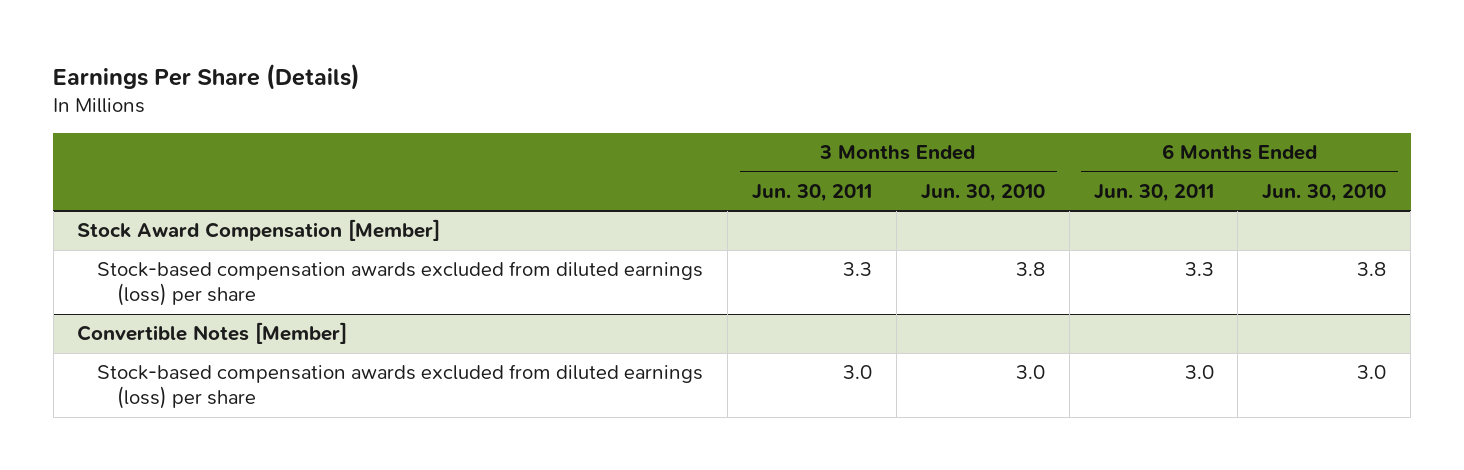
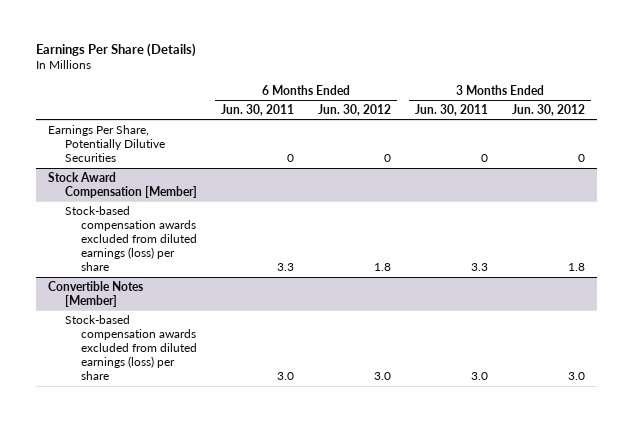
- | 3 Months Ended Jun. 30, 2011 | 3 Months Ended Jun. 30, 2010 | 6 Months Ended Jun. 30, 2011 | 6 Months Ended Jun. 30, 2010
+ | 6 Months Ended Jun. 30, 2011 | 6 Months Ended Jun. 30, 2012 | 3 Months Ended Jun. 30, 2011 | 3 Months Ended Jun. 30, 2012
+ Earnings Per Share, Potentially Dilutive Securities | 0 | 0 | 0 | 0

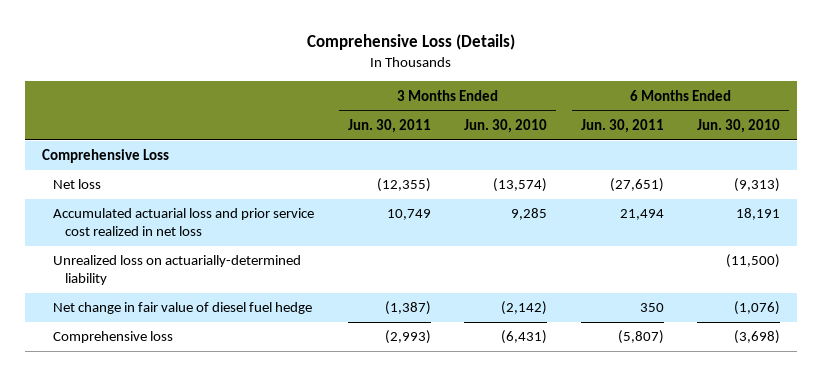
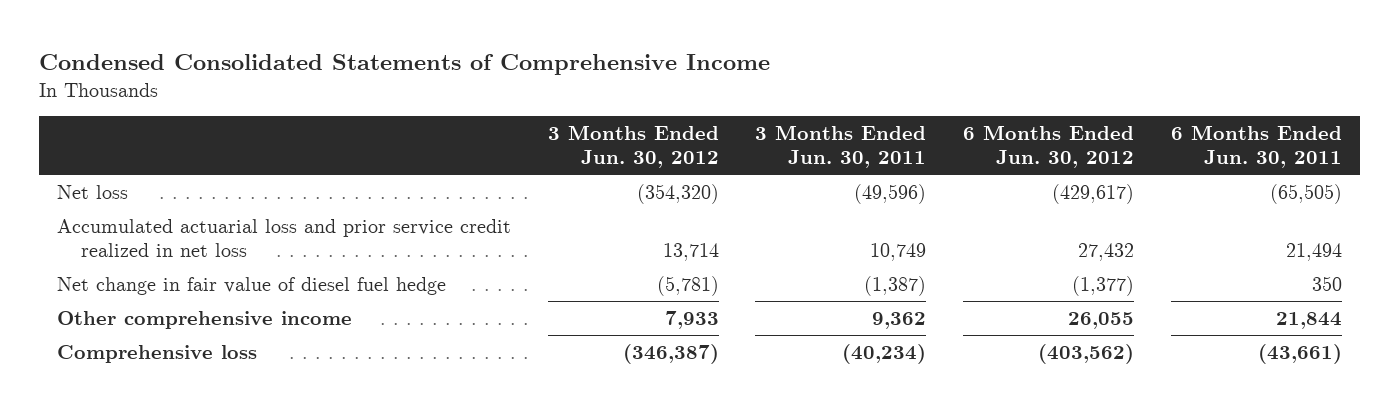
- Comprehensive Loss (Details)
+ Condensed Consolidated Statements of Comprehensive Income
- | 3 Months Ended Jun. 30, 2011 | 3 Months Ended Jun. 30, 2010 | 6 Months Ended Jun. 30, 2011 | 6 Months Ended Jun. 30, 2010
+ | 3 Months Ended Jun. 30, 2012 | 3 Months Ended Jun. 30, 2011 | 6 Months Ended Jun. 30, 2012 | 6 Months Ended Jun. 30, 2011
- Comprehensive Loss
- Net loss | (12,355) | (13,574) | (27,651) | (9,313)
- Accumulated actuarial loss and prior service cost realized in net loss | 10,749 | 9,285 | 21,494 | 18,191
- Unrealized loss on actuarially-determined liability | | | | (11,500)
+ Net loss | (354,320) | (49,596) | (429,617) | (65,505)
+ Accumulated actuarial loss and prior service credit realized in net loss | 13,714 | 10,749 | 27,432 | 21,494
- Comprehensive loss | (2,993) | (6,431) | (5,807) | (3,698)
+ Other comprehensive income | 7,933 | 9,362 | 26,055 | 21,844
+ Comprehensive loss | (346,387) | (40,234) | (403,562) | (43,661)

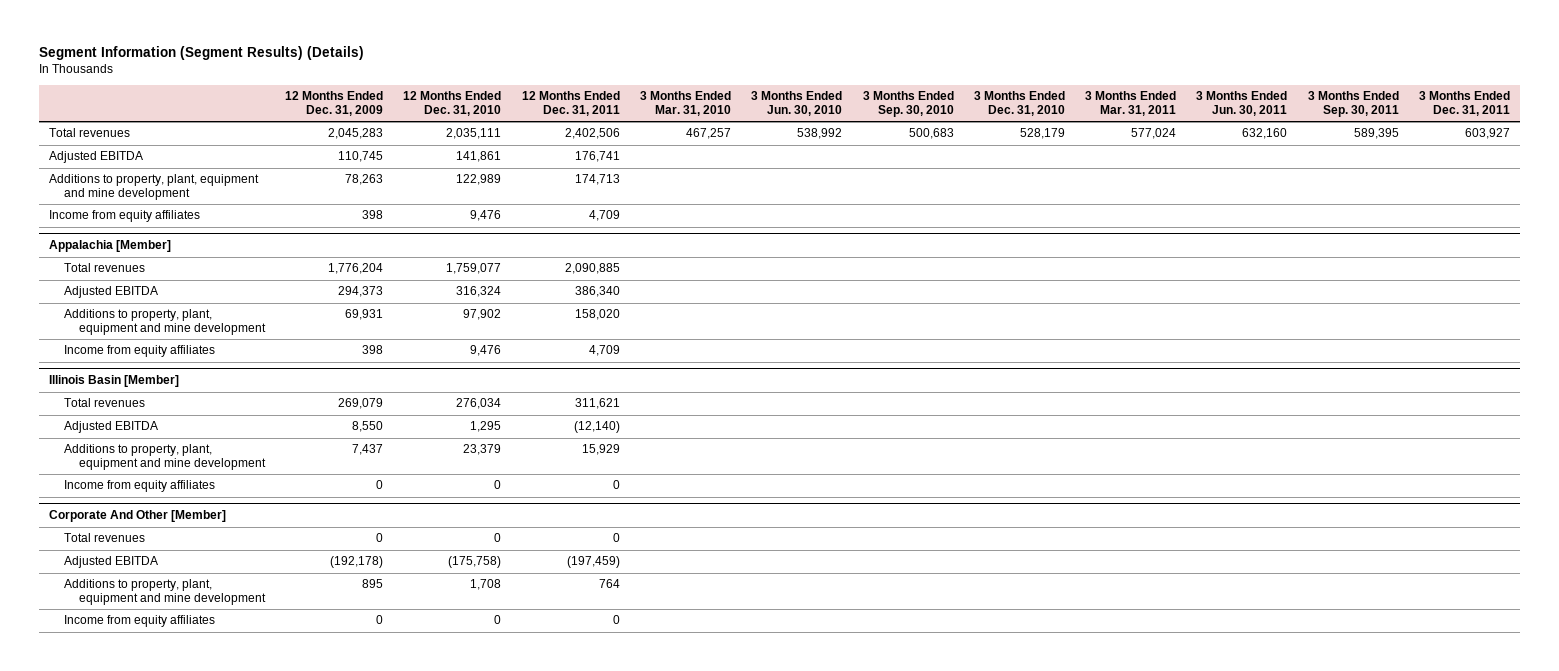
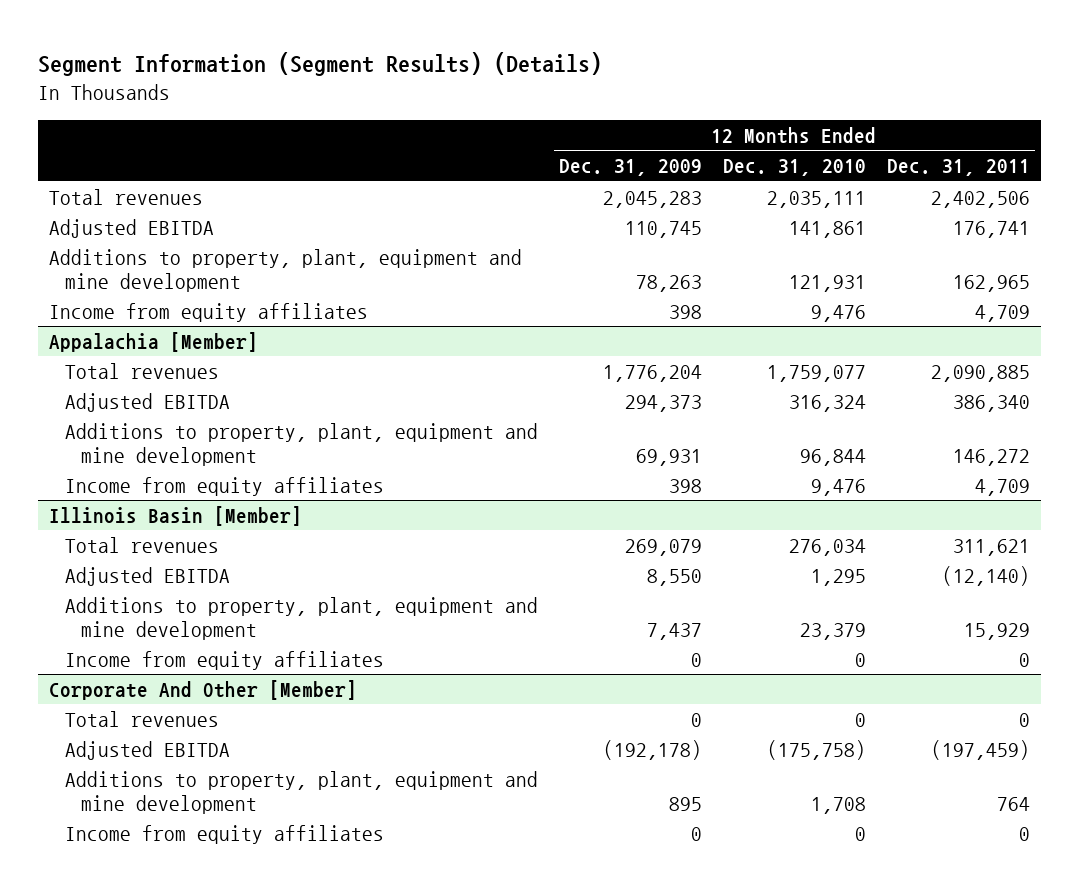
- | 12 Months Ended Dec. 31, 2009 | 12 Months Ended Dec. 31, 2010 | 12 Months Ended Dec. 31, 2011 | 3 Months Ended Mar. 31, 2010 | 3 Months Ended Jun. 30, 2010 | 3 Months Ended Sep. 30, 2010 | 3 Months Ended Dec. 31, 2010 | 3 Months Ended Mar. 31, 2011 | 3 Months Ended Jun. 30, 2011 | 3 Months Ended Sep. 30, 2011 | 3 Months Ended Dec. 31, 2011
+ | 12 Months Ended Dec. 31, 2009 | 12 Months Ended Dec. 31, 2010 | 12 Months Ended Dec. 31, 2011
- Additions to property, plant, equipment and mine development | 78,263 | 122,989 | 174,713 | | | | | | | |
+ Additions to property, plant, equipment and mine development | 78,263 | 121,931 | 162,965
@ Appalachia [Member]
- Additions to property, plant, equipment and mine development | 69,931 | 97,902 | 158,020 | | | | | | | |
+ Additions to property, plant, equipment and mine development | 69,931 | 96,844 | 146,272

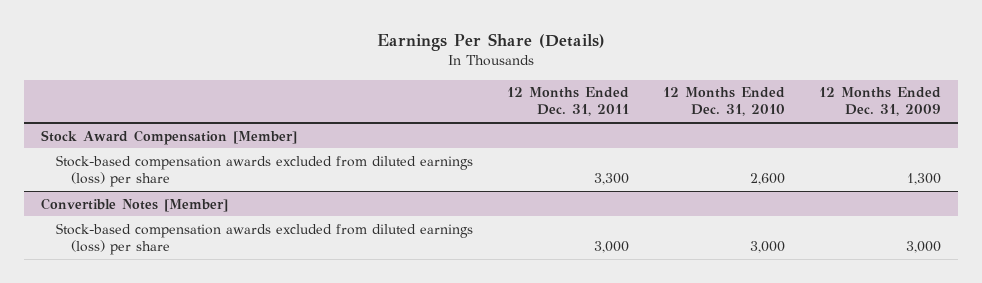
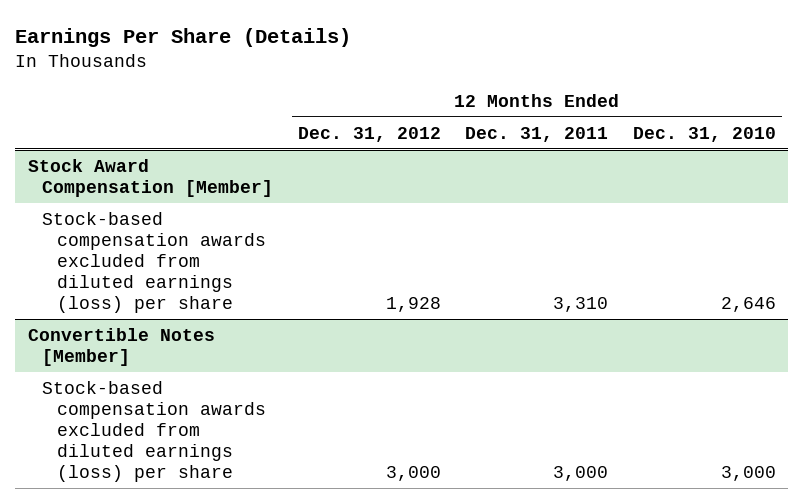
- | 12 Months Ended Dec. 31, 2011 | 12 Months Ended Dec. 31, 2010 | 12 Months Ended Dec. 31, 2009
+ | 12 Months Ended Dec. 31, 2012 | 12 Months Ended Dec. 31, 2011 | 12 Months Ended Dec. 31, 2010
@ Stock Award Compensation [Member]
- Stock-based compensation awards excluded from diluted earnings (loss) per share | 3,300 | 2,600 | 1,300
+ Stock-based compensation awards excluded from diluted earnings (loss) per share | 1,928 | 3,310 | 2,646

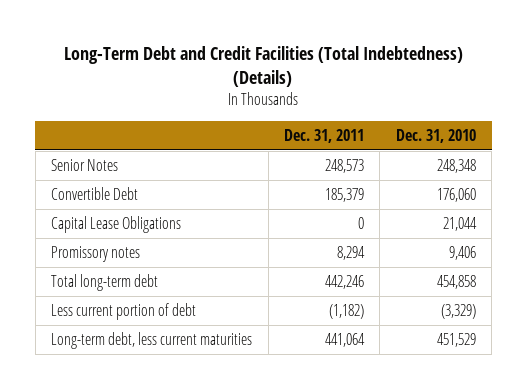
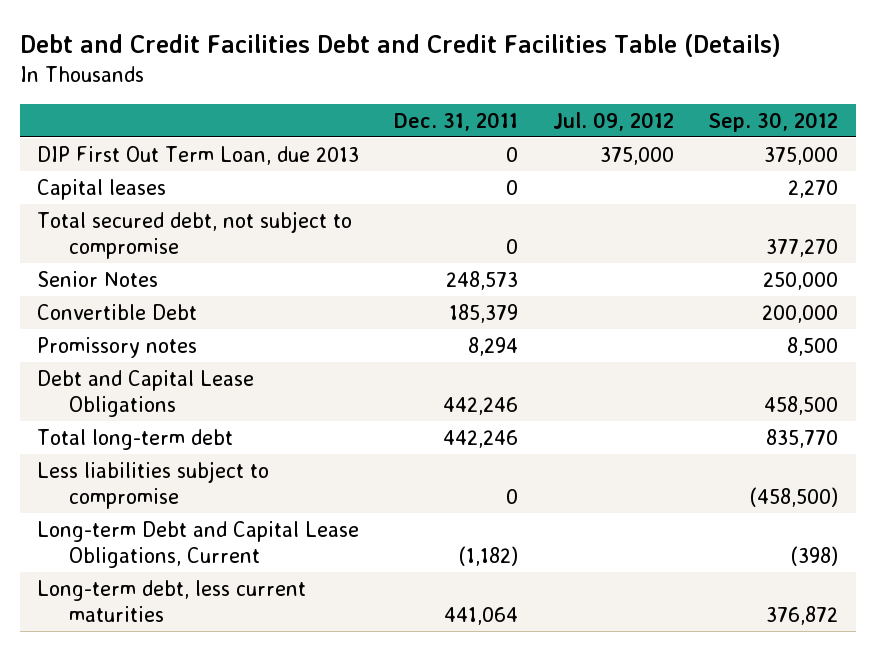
- Long-Term Debt and Credit Facilities (Total Indebtedness) (Details)
+ Debt and Credit Facilities Debt and Credit Facilities Table (Details)
- | Dec. 31, 2011 | Dec. 31, 2010
+ | Dec. 31, 2011 | Jul. 09, 2012 | Sep. 30, 2012
+ DIP First Out Term Loan, due 2013 | 0 | 375,000 | 375,000
+ Capital leases | 0 | | 2,270
+ Total secured debt, not subject to compromise | 0 | | 377,270
- Capital Lease Obligations | 0 | 21,044
+ Debt and Capital Lease Obligations | 442,246 | | 458,500
- Less current portion of debt | (1,182) | (3,329)
+ Less liabilities subject to compromise | 0 | | (458,500)
+ Long-term Debt and Capital Lease Obligations, Current | (1,182) | | (398)

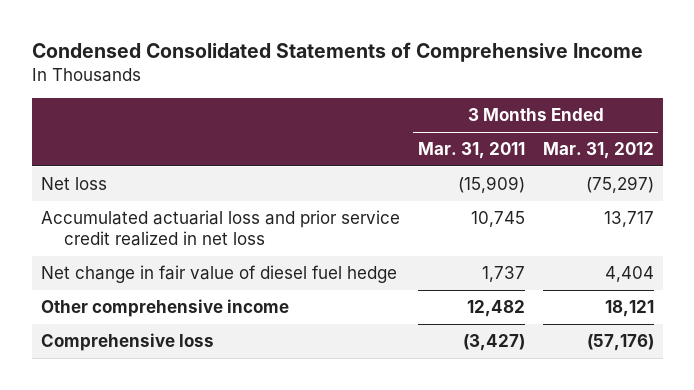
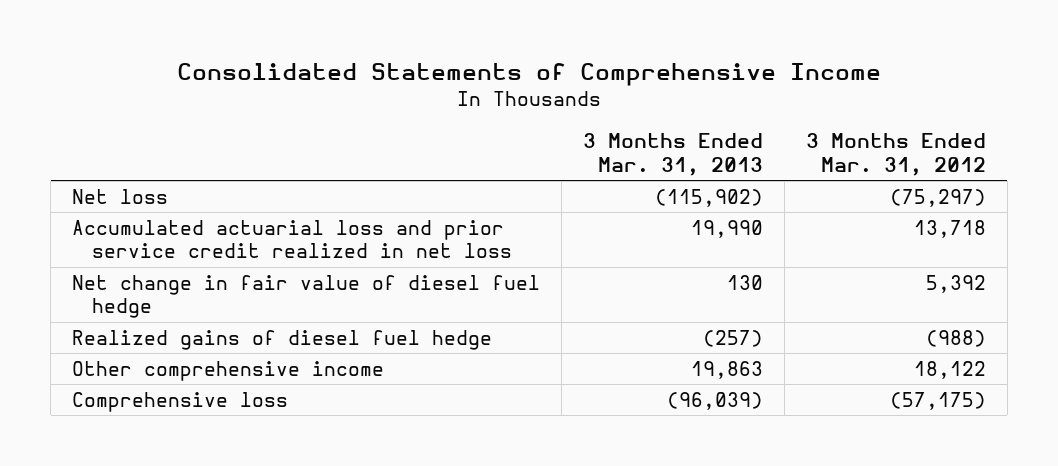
- Condensed Consolidated Statements of Comprehensive Income
+ Consolidated Statements of Comprehensive Income
- | 3 Months Ended Mar. 31, 2011 | 3 Months Ended Mar. 31, 2012
+ | 3 Months Ended Mar. 31, 2013 | 3 Months Ended Mar. 31, 2012
- Accumulated actuarial loss and prior service credit realized in net loss | 10,745 | 13,717
- Net change in fair value of diesel fuel hedge | 1,737 | 4,404
- Other comprehensive income | 12,482 | 18,121
- Comprehensive loss | (3,427) | (57,176)
+ Accumulated actuarial loss and prior service credit realized in net loss | 19,990 | 13,718
+ Net change in fair value of diesel fuel hedge | 130 | 5,392
+ Realized gains of diesel fuel hedge | (257) | (988)
+ Other comprehensive income | 19,863 | 18,122
+ Comprehensive loss | (96,039) | (57,175)

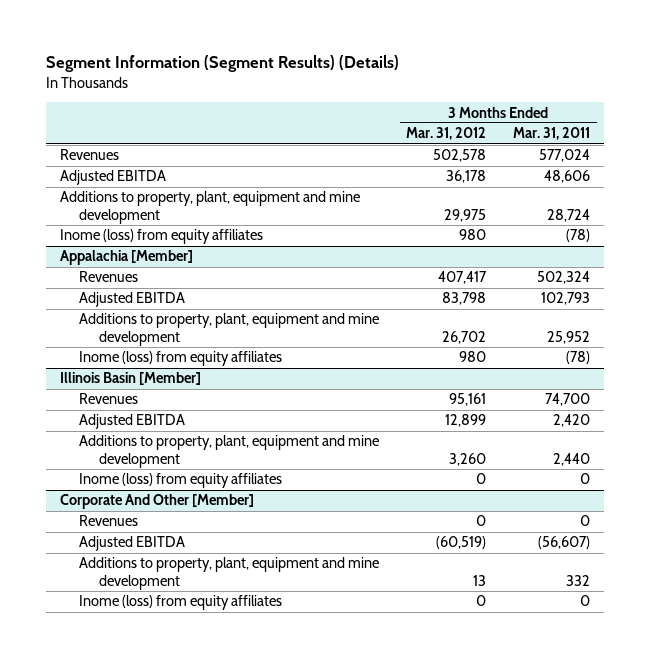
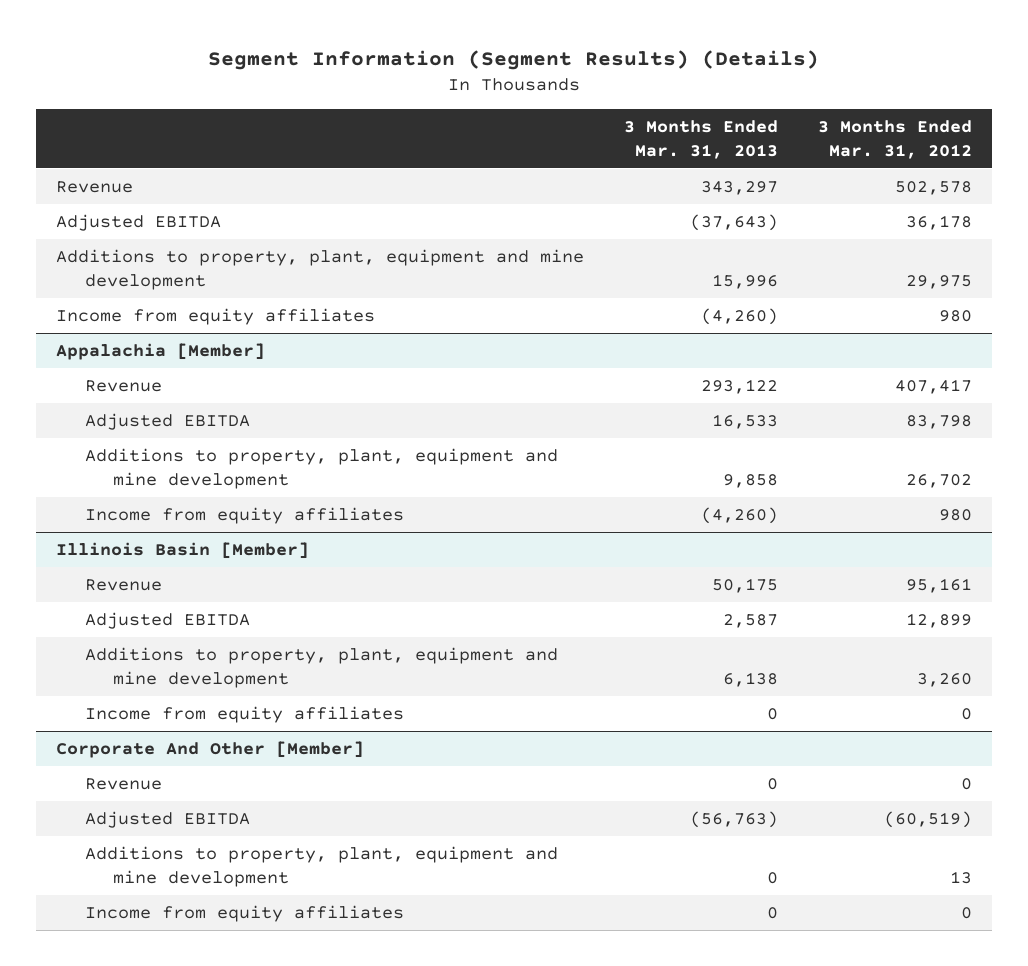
- | 3 Months Ended Mar. 31, 2012 | 3 Months Ended Mar. 31, 2011
+ | 3 Months Ended Mar. 31, 2013 | 3 Months Ended Mar. 31, 2012
- Revenues | 502,578 | 577,024
+ Revenue | 343,297 | 502,578
- Inome (loss) from equity affiliates | 980 | (78)
+ Income from equity affiliates | (4,260) | 980
@ Appalachia [Member]
- Revenues | 407,417 | 502,324
+ Revenue | 293,122 | 407,417
- Inome (loss) from equity affiliates | 980 | (78)
+ Income from equity affiliates | (4,260) | 980
@ Illinois Basin [Member]
- Revenues | 95,161 | 74,700
+ Revenue | 50,175 | 95,161
- Inome (loss) from equity affiliates | 0 | 0
+ Income from equity affiliates | 0 | 0
@ Corporate And Other [Member]
- Revenues | 0 | 0
+ Revenue | 0 | 0
- Inome (loss) from equity affiliates | 0 | 0
+ Income from equity affiliates | 0 | 0

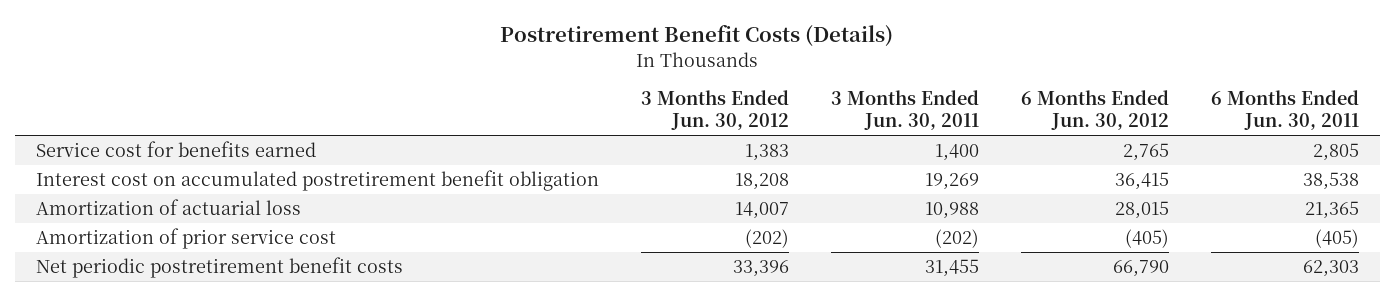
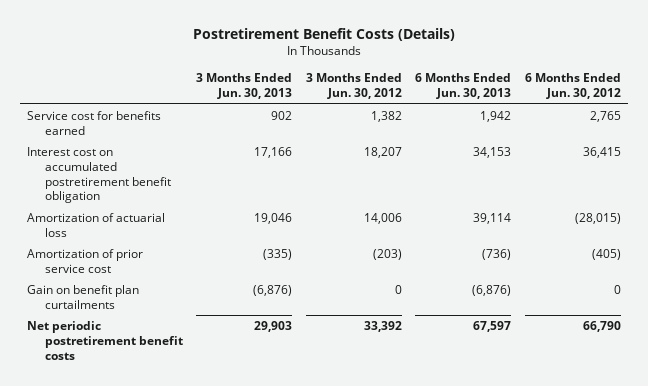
- | 3 Months Ended Jun. 30, 2012 | 3 Months Ended Jun. 30, 2011 | 6 Months Ended Jun. 30, 2012 | 6 Months Ended Jun. 30, 2011
+ | 3 Months Ended Jun. 30, 2013 | 3 Months Ended Jun. 30, 2012 | 6 Months Ended Jun. 30, 2013 | 6 Months Ended Jun. 30, 2012
- Service cost for benefits earned | 1,383 | 1,400 | 2,765 | 2,805
- Interest cost on accumulated postretirement benefit obligation | 18,208 | 19,269 | 36,415 | 38,538
- Amortization of actuarial loss | 14,007 | 10,988 | 28,015 | 21,365
- Amortization of prior service cost | (202) | (202) | (405) | (405)
- Net periodic postretirement benefit costs | 33,396 | 31,455 | 66,790 | 62,303
+ Service cost for benefits earned | 902 | 1,382 | 1,942 | 2,765
+ Interest cost on accumulated postretirement benefit obligation | 17,166 | 18,207 | 34,153 | 36,415
+ Amortization of actuarial loss | 19,046 | 14,006 | 39,114 | (28,015)
+ Amortization of prior service cost | (335) | (203) | (736) | (405)
+ Gain on benefit plan curtailments | (6,876) | 0 | (6,876) | 0
+ Net periodic postretirement benefit costs | 29,903 | 33,392 | 67,597 | 66,790

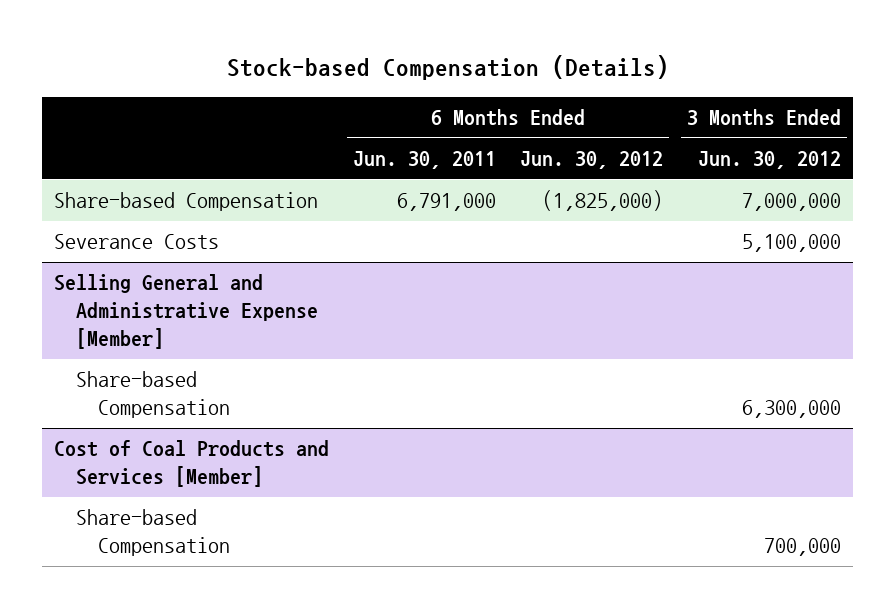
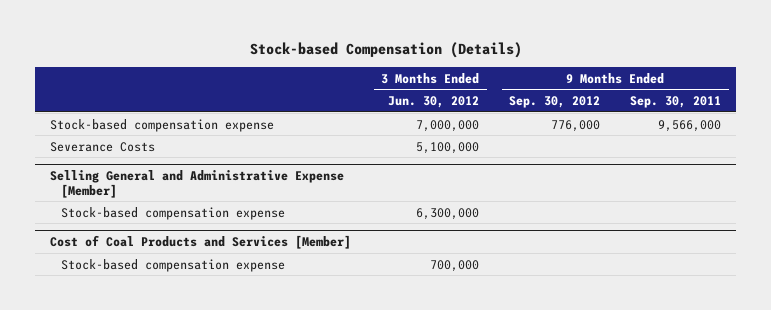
- | 6 Months Ended Jun. 30, 2011 | 6 Months Ended Jun. 30, 2012 | 3 Months Ended Jun. 30, 2012
+ | 3 Months Ended Jun. 30, 2012 | 9 Months Ended Sep. 30, 2012 | 9 Months Ended Sep. 30, 2011
- Share-based Compensation | 6,791,000 | (1,825,000) | 7,000,000
+ Stock-based compensation expense | 7,000,000 | 776,000 | 9,566,000
@ Selling General and Administrative Expense [Member]
- Share-based Compensation | | | 6,300,000
+ Stock-based compensation expense | 6,300,000 | |
@ Cost of Coal Products and Services [Member]
- Share-based Compensation | | | 700,000
+ Stock-based compensation expense | 700,000 | |

